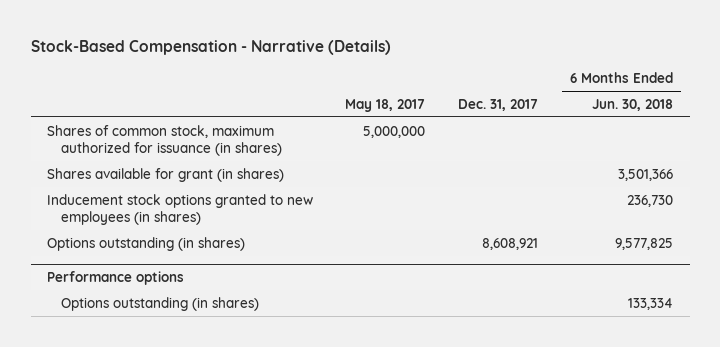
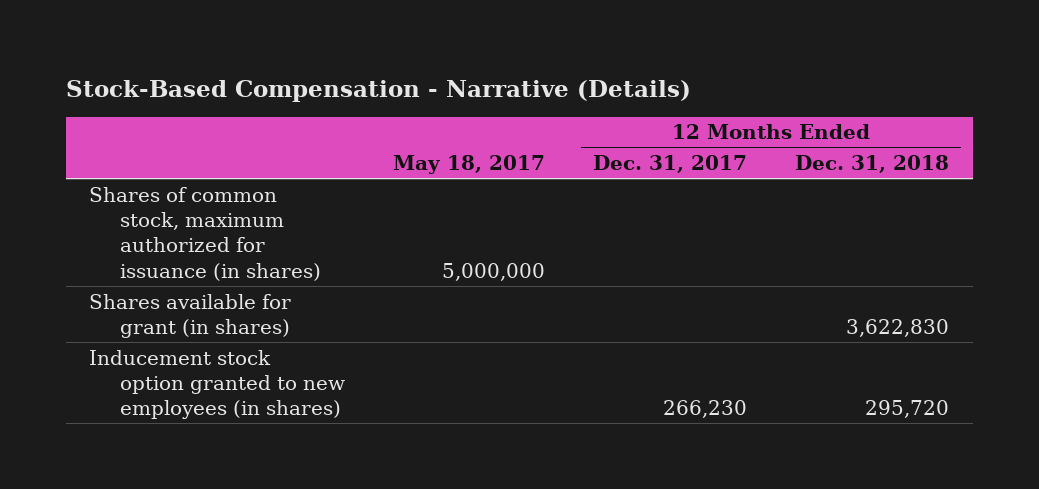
- | May 18, 2017 | Dec. 31, 2017 | 6 Months Ended Jun. 30, 2018
+ | May 18, 2017 | 12 Months Ended Dec. 31, 2017 | 12 Months Ended Dec. 31, 2018
- Inducement stock options granted to new employees (in shares) | | | 236,730
- Options outstanding (in shares) | | 8,608,921 | 9,577,825
- Performance options
- Options outstanding (in shares) | | | 133,334
+ Inducement stock option granted to new employees (in shares) | | 266,230 | 295,720

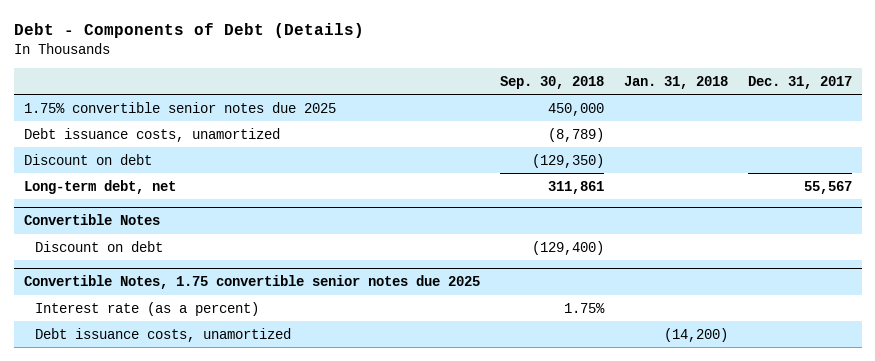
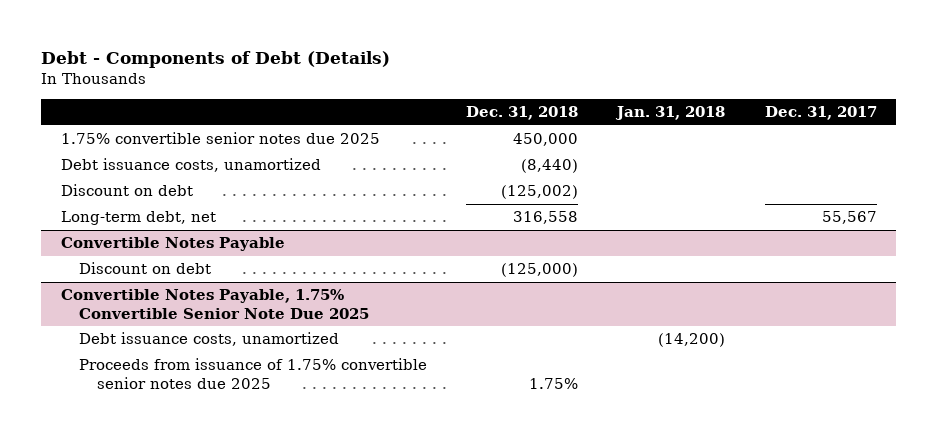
- | Sep. 30, 2018 | Jan. 31, 2018 | Dec. 31, 2017
+ | Dec. 31, 2018 | Jan. 31, 2018 | Dec. 31, 2017
- Convertible Notes
+ Convertible Notes Payable
- Convertible Notes, 1.75 convertible senior notes due 2025
- Interest rate (as a percent) | 1.75% | |
+ Convertible Notes Payable, 1.75% Convertible Senior Note Due 2025
+ Proceeds from issuance of 1.75% convertible senior notes due 2025 | 1.75% | |

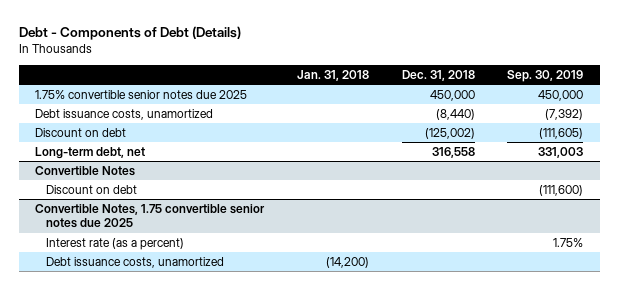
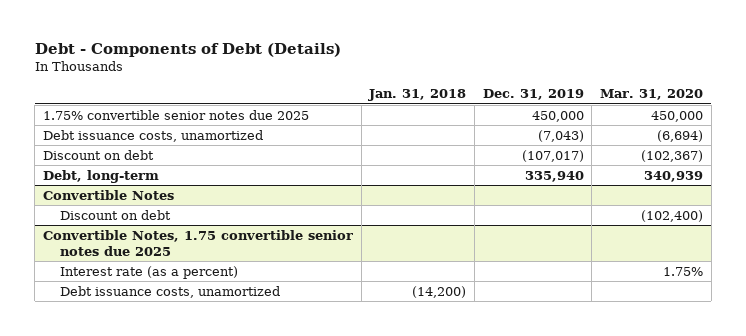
- | Jan. 31, 2018 | Dec. 31, 2018 | Sep. 30, 2019
+ | Jan. 31, 2018 | Dec. 31, 2019 | Mar. 31, 2020
- Long-term debt, net | | 316,558 | 331,003
+ Debt, long-term | | 335,940 | 340,939

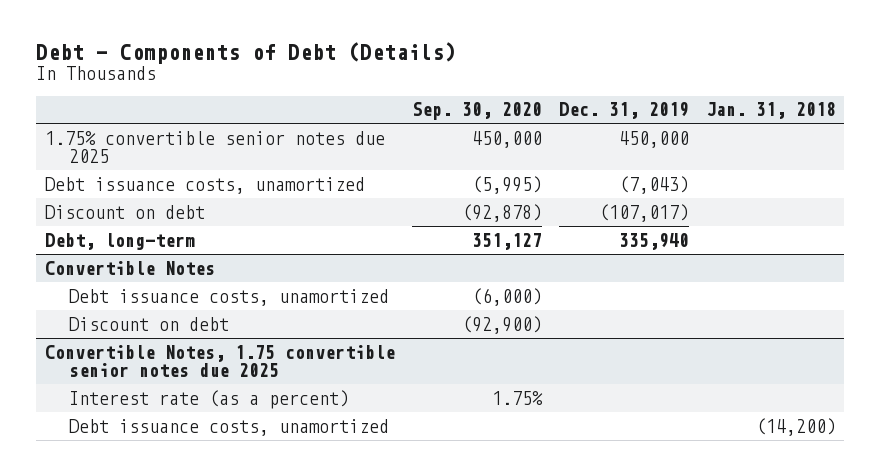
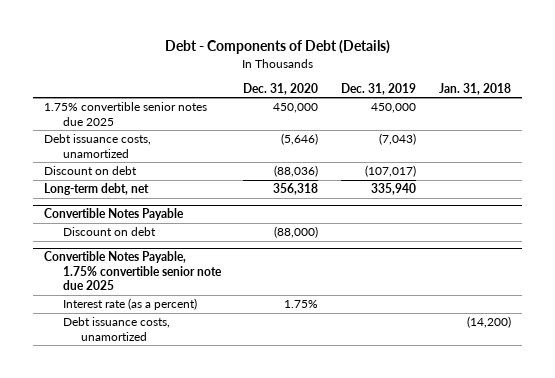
- | Sep. 30, 2020 | Dec. 31, 2019 | Jan. 31, 2018
+ | Dec. 31, 2020 | Dec. 31, 2019 | Jan. 31, 2018
- Debt, long-term | 351,127 | 335,940 |
- Convertible Notes
- Debt issuance costs, unamortized | (6,000) | |
+ Long-term debt, net | 356,318 | 335,940 |
+ Convertible Notes Payable
- Convertible Notes, 1.75 convertible senior notes due 2025
+ Convertible Notes Payable, 1.75% convertible senior note due 2025

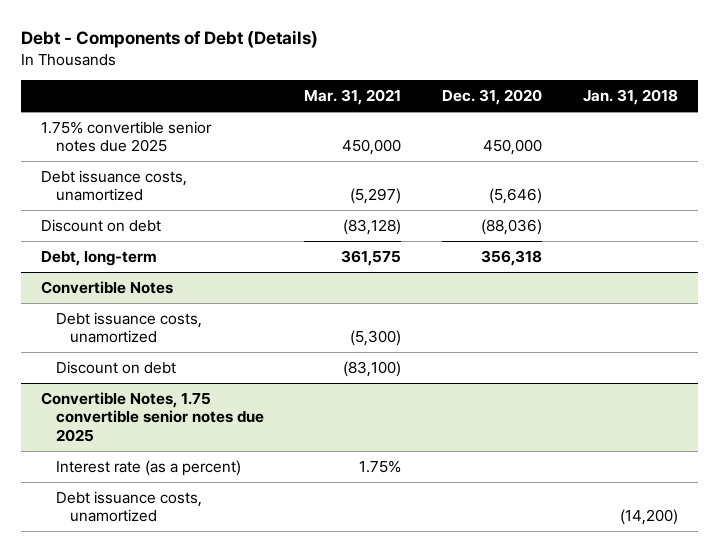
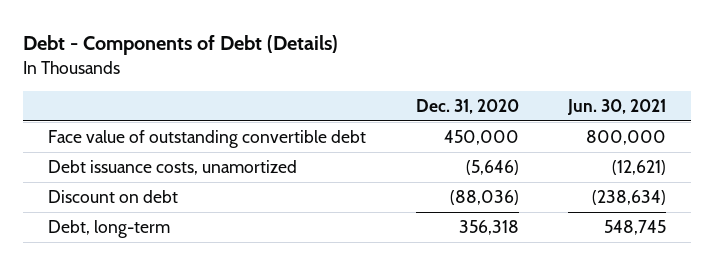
- | Mar. 31, 2021 | Dec. 31, 2020 | Jan. 31, 2018
+ | Dec. 31, 2020 | Jun. 30, 2021
- 1.75% convertible senior notes due 2025 | 450,000 | 450,000 |
+ Face value of outstanding convertible debt | 450,000 | 800,000
- Convertible Notes
- Debt issuance costs, unamortized | (5,300) | |
- Discount on debt | (83,100) | |
- Convertible Notes, 1.75 convertible senior notes due 2025
- Interest rate (as a percent) | 1.75% | |
- Debt issuance costs, unamortized | | | (14,200)

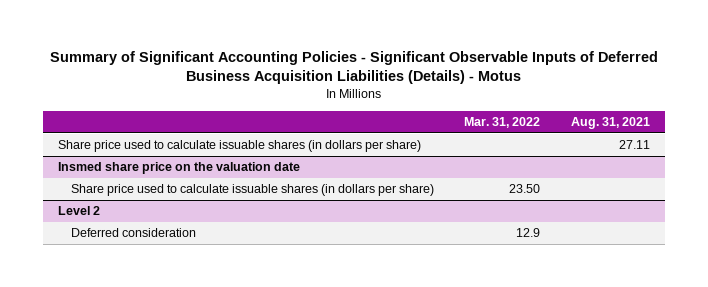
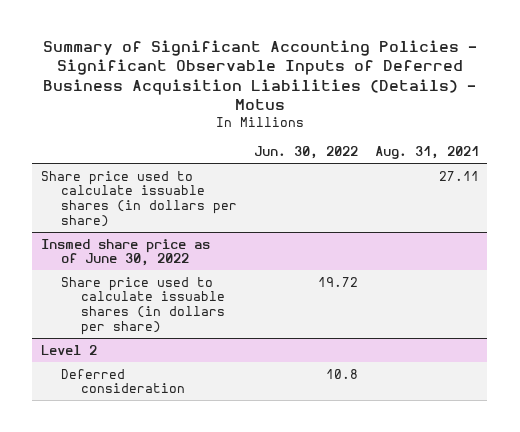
- | Mar. 31, 2022 | Aug. 31, 2021
+ | Jun. 30, 2022 | Aug. 31, 2021
- Insmed share price on the valuation date
+ Insmed share price as of June 30, 2022

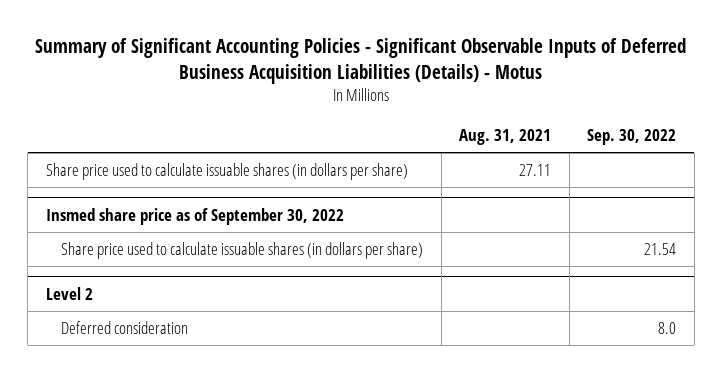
- | Jun. 30, 2022 | Aug. 31, 2021
+ | Aug. 31, 2021 | Sep. 30, 2022
- Insmed share price as of June 30, 2022
+ Insmed share price as of September 30, 2022

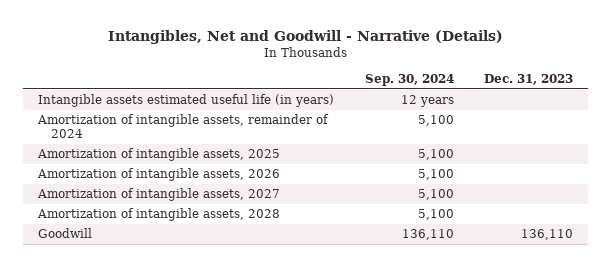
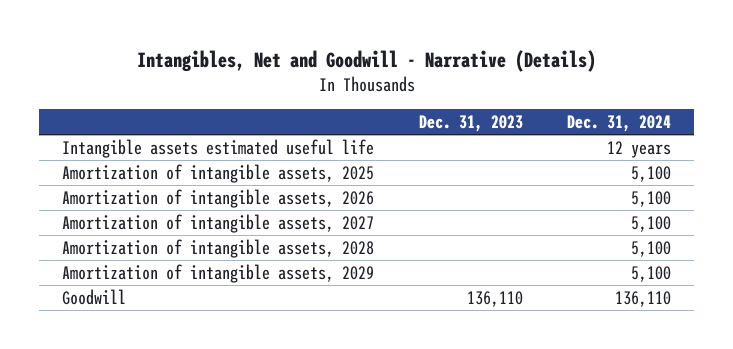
- | Sep. 30, 2024 | Dec. 31, 2023
+ | Dec. 31, 2023 | Dec. 31, 2024
- Intangible assets estimated useful life (in years) | 12 years |
- Amortization of intangible assets, remainder of 2024 | 5,100 |
+ Intangible assets estimated useful life | | 12 years
+ Amortization of intangible assets, 2029 | | 5,100

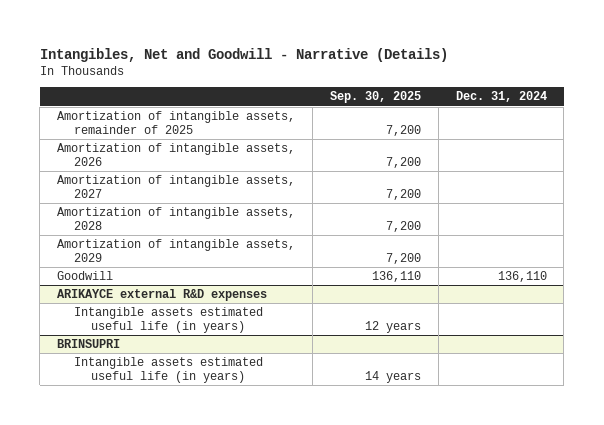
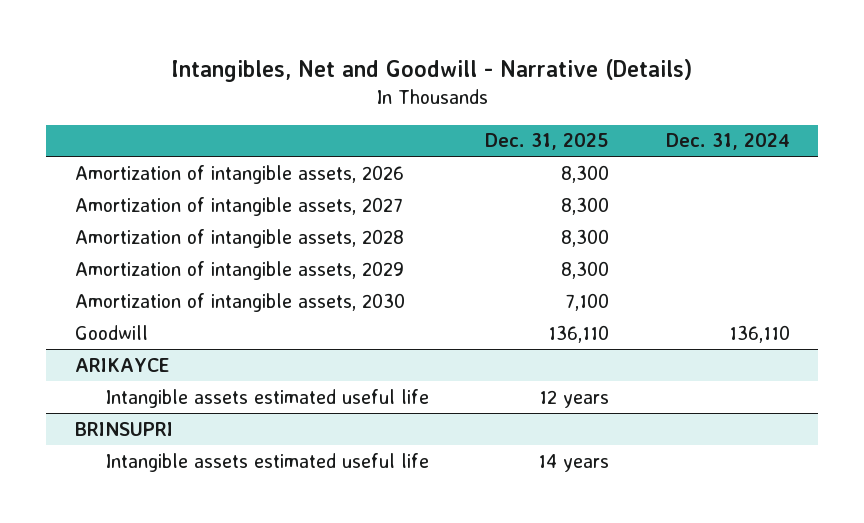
- | Sep. 30, 2025 | Dec. 31, 2024
+ | Dec. 31, 2025 | Dec. 31, 2024
- Amortization of intangible assets, remainder of 2025 | 7,200 |
+ Amortization of intangible assets, 2030 | 7,100 |
- ARIKAYCE external R&D expenses
- Intangible assets estimated useful life (in years) | 12 years |
+ ARIKAYCE
+ Intangible assets estimated useful life | 12 years |
@ BRINSUPRI
- Intangible assets estimated useful life (in years) | 14 years |
+ Intangible assets estimated useful life | 14 years |

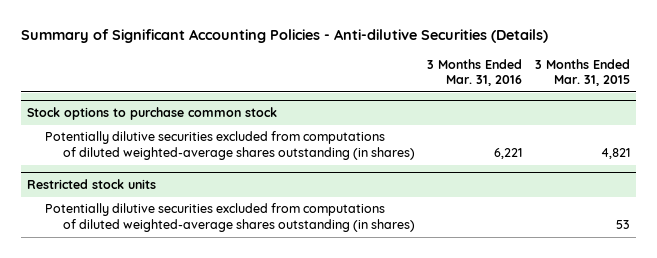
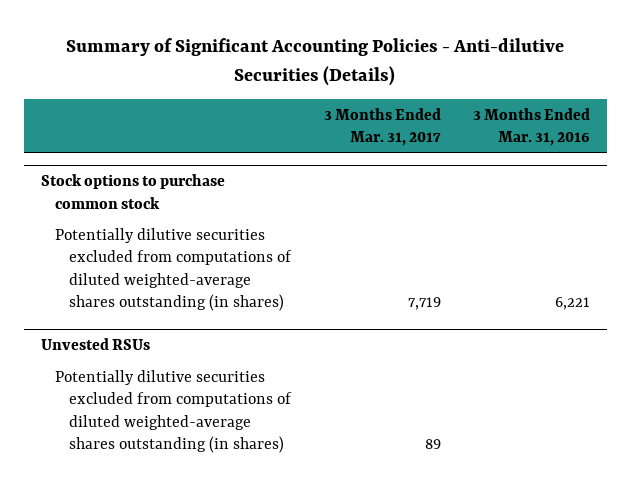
- | 3 Months Ended Mar. 31, 2016 | 3 Months Ended Mar. 31, 2015
+ | 3 Months Ended Mar. 31, 2017 | 3 Months Ended Mar. 31, 2016
- Restricted stock units
+ Unvested RSUs

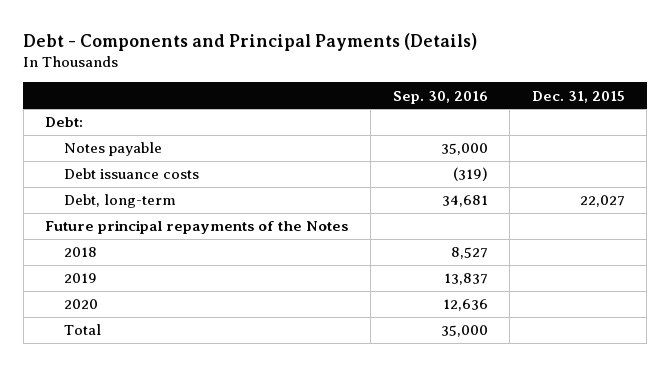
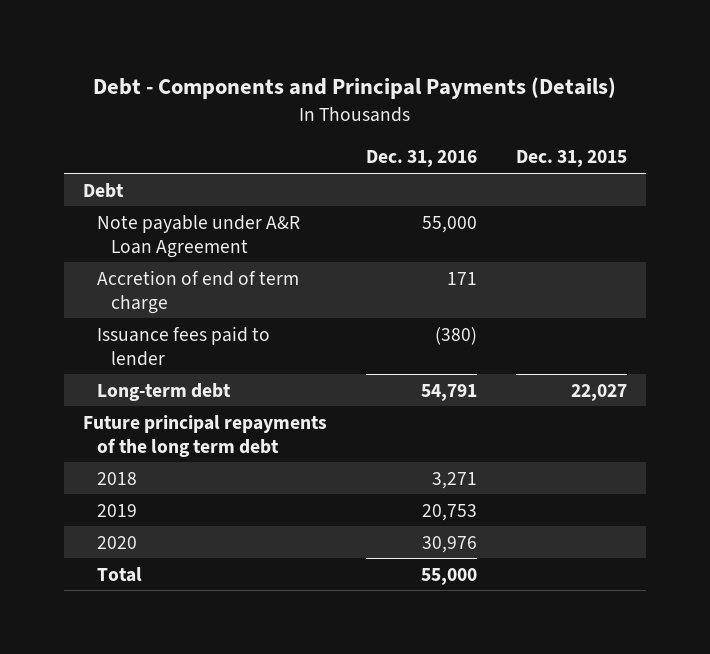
- | Sep. 30, 2016 | Dec. 31, 2015
+ | Dec. 31, 2016 | Dec. 31, 2015
- Debt:
- Notes payable | 35,000 |
- Debt issuance costs | (319) |
- Debt, long-term | 34,681 | 22,027
- Future principal repayments of the Notes
+ Debt
+ Note payable under A&R Loan Agreement | 55,000 |
+ Accretion of end of term charge | 171 |
+ Issuance fees paid to lender | (380) |
+ Long-term debt | 54,791 | 22,027
+ Future principal repayments of the long term debt

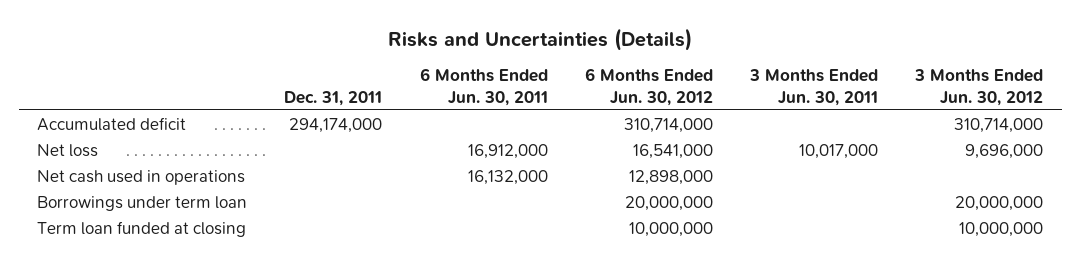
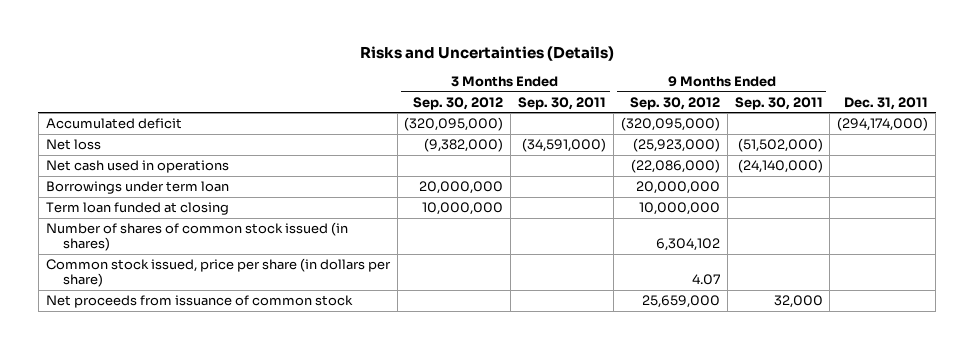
- | Dec. 31, 2011 | 6 Months Ended Jun. 30, 2011 | 6 Months Ended Jun. 30, 2012 | 3 Months Ended Jun. 30, 2011 | 3 Months Ended Jun. 30, 2012
+ | 3 Months Ended Sep. 30, 2012 | 3 Months Ended Sep. 30, 2011 | 9 Months Ended Sep. 30, 2012 | 9 Months Ended Sep. 30, 2011 | Dec. 31, 2011
- Accumulated deficit | 294,174,000 | | 310,714,000 | | 310,714,000
+ Accumulated deficit | (320,095,000) | | (320,095,000) | | (294,174,000)
+ Number of shares of common stock issued (in shares) | | | 6,304,102 | |
+ Common stock issued, price per share (in dollars per share) | | | 4.07 | |
+ Net proceeds from issuance of common stock | | | 25,659,000 | 32,000 |

